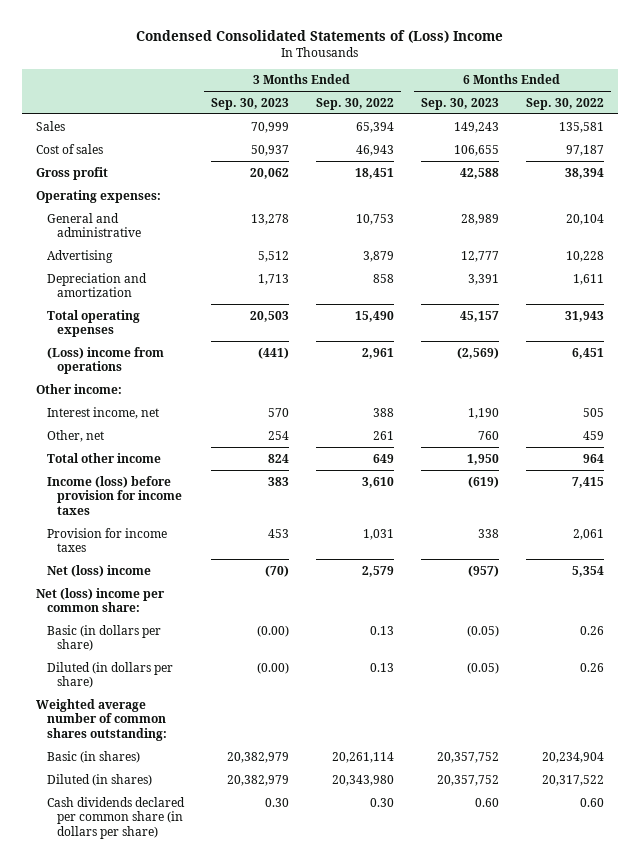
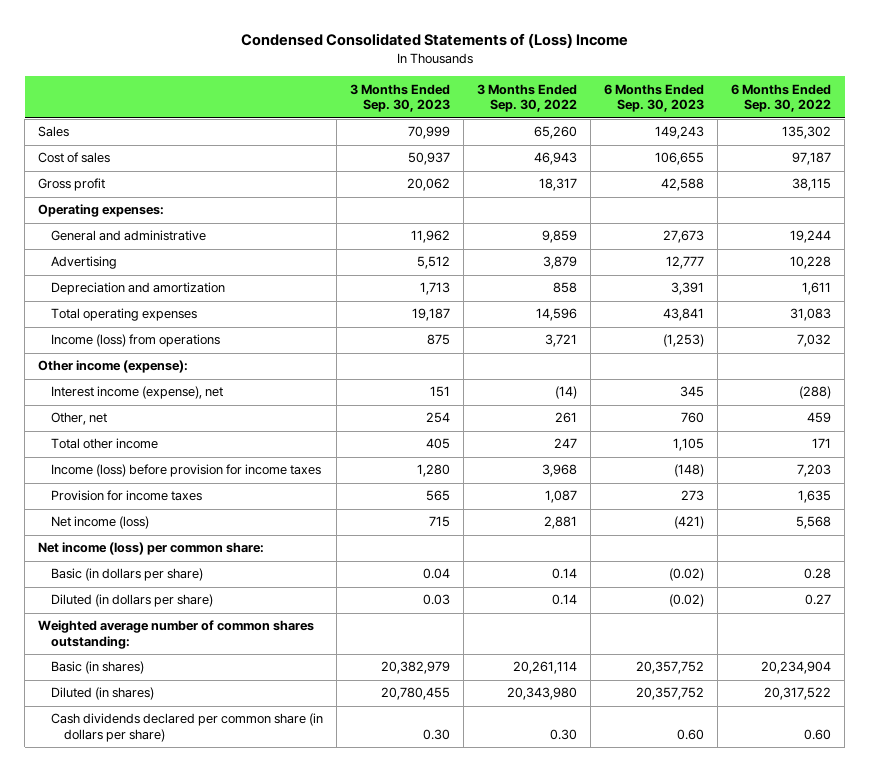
- Sales | 70,999 | 65,394 | 149,243 | 135,581
+ Sales | 70,999 | 65,260 | 149,243 | 135,302
- Gross profit | 20,062 | 18,451 | 42,588 | 38,394
+ Gross profit | 20,062 | 18,317 | 42,588 | 38,115
- General and administrative | 13,278 | 10,753 | 28,989 | 20,104
+ General and administrative | 11,962 | 9,859 | 27,673 | 19,244
- Total operating expenses | 20,503 | 15,490 | 45,157 | 31,943
- (Loss) income from operations | (441) | 2,961 | (2,569) | 6,451
- Other income:
- Interest income, net | 570 | 388 | 1,190 | 505
+ Total operating expenses | 19,187 | 14,596 | 43,841 | 31,083
+ Income (loss) from operations | 875 | 3,721 | (1,253) | 7,032
+ Other income (expense):
+ Interest income (expense), net | 151 | (14) | 345 | (288)
- Total other income | 824 | 649 | 1,950 | 964
- Income (loss) before provision for income taxes | 383 | 3,610 | (619) | 7,415
- Provision for income taxes | 453 | 1,031 | 338 | 2,061
- Net (loss) income | (70) | 2,579 | (957) | 5,354
- Net (loss) income per common share:
- Basic (in dollars per share) | (0.00) | 0.13 | (0.05) | 0.26
- Diluted (in dollars per share) | (0.00) | 0.13 | (0.05) | 0.26
+ Total other income | 405 | 247 | 1,105 | 171
+ Income (loss) before provision for income taxes | 1,280 | 3,968 | (148) | 7,203
+ Provision for income taxes | 565 | 1,087 | 273 | 1,635
+ Net income (loss) | 715 | 2,881 | (421) | 5,568
+ Net income (loss) per common share:
+ Basic (in dollars per share) | 0.04 | 0.14 | (0.02) | 0.28
+ Diluted (in dollars per share) | 0.03 | 0.14 | (0.02) | 0.27
- Diluted (in shares) | 20,382,979 | 20,343,980 | 20,357,752 | 20,317,522
+ Diluted (in shares) | 20,780,455 | 20,343,980 | 20,357,752 | 20,317,522

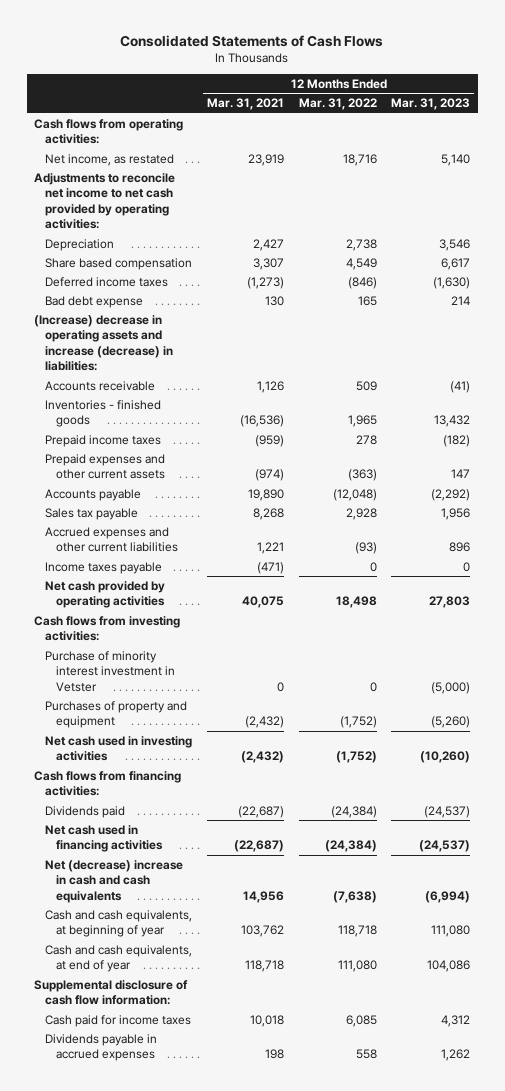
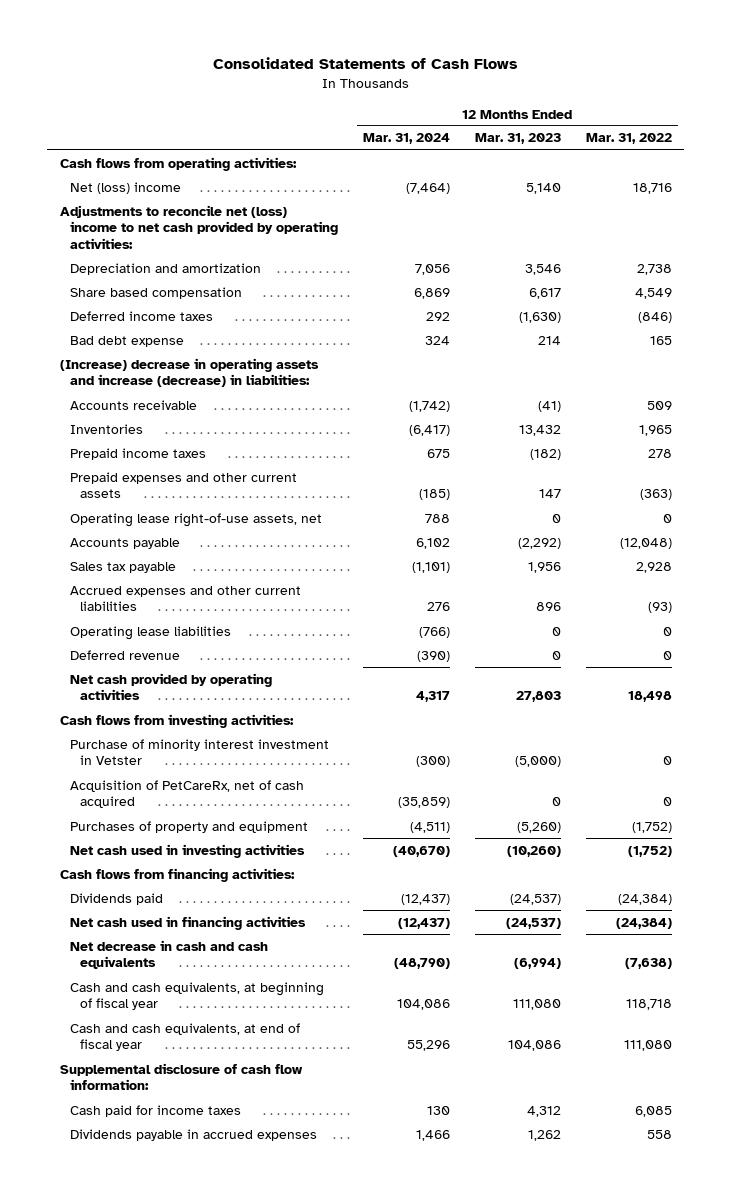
- | 12 Months Ended Mar. 31, 2021 | 12 Months Ended Mar. 31, 2022 | 12 Months Ended Mar. 31, 2023
+ | 12 Months Ended Mar. 31, 2024 | 12 Months Ended Mar. 31, 2023 | 12 Months Ended Mar. 31, 2022
- Net income, as restated | 23,919 | 18,716 | 5,140
- Adjustments to reconcile net income to net cash provided by operating activities:
- Depreciation | 2,427 | 2,738 | 3,546
+ Net (loss) income | (7,464) | 5,140 | 18,716
+ Adjustments to reconcile net (loss) income to net cash provided by operating activities:
+ Depreciation and amortization | 7,056 | 3,546 | 2,738
- Inventories - finished goods | (16,536) | 1,965 | 13,432
+ Inventories | (6,417) | 13,432 | 1,965
+ Operating lease right-of-use assets, net | 788 | 0 | 0
- Income taxes payable | (471) | 0 | 0
+ Operating lease liabilities | (766) | 0 | 0
+ Deferred revenue | (390) | 0 | 0
+ Acquisition of PetCareRx, net of cash acquired | (35,859) | 0 | 0
- Net (decrease) increase in cash and cash equivalents | 14,956 | (7,638) | (6,994)
- Cash and cash equivalents, at beginning of year | 103,762 | 118,718 | 111,080
- Cash and cash equivalents, at end of year | 118,718 | 111,080 | 104,086
+ Net decrease in cash and cash equivalents | (48,790) | (6,994) | (7,638)
+ Cash and cash equivalents, at beginning of fiscal year | 104,086 | 111,080 | 118,718
+ Cash and cash equivalents, at end of fiscal year | 55,296 | 104,086 | 111,080

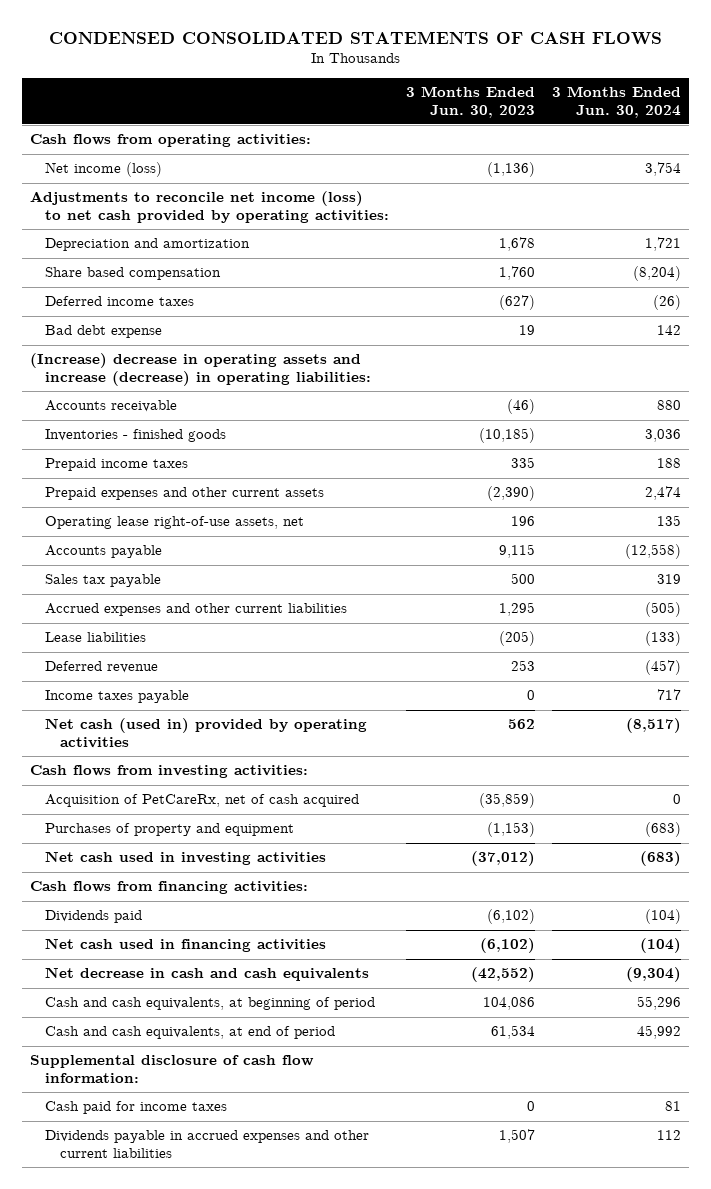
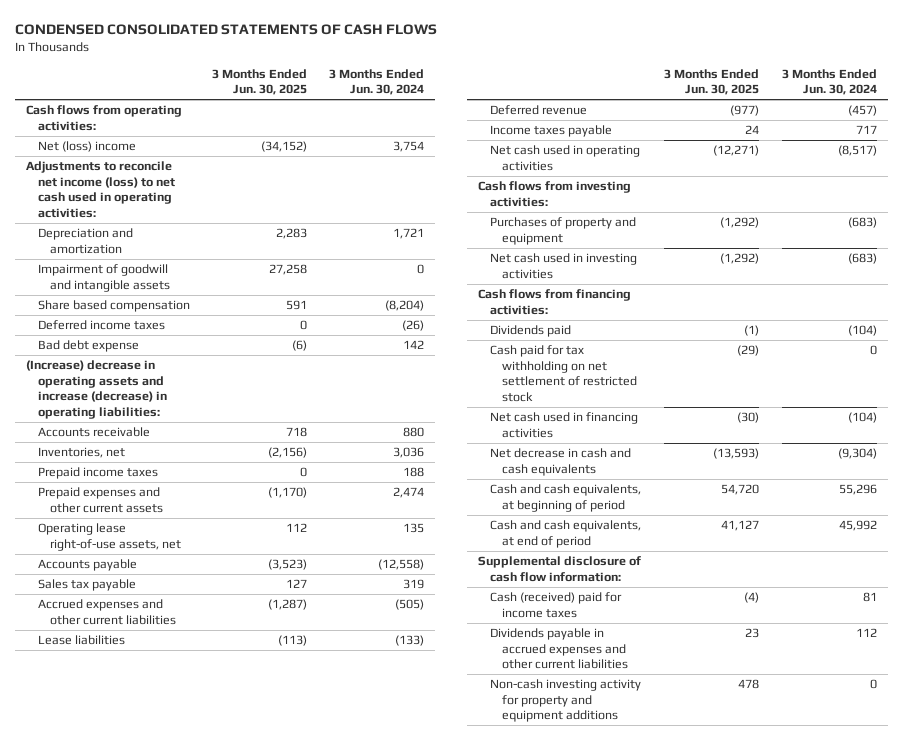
- | 3 Months Ended Jun. 30, 2023 | 3 Months Ended Jun. 30, 2024
+ | 3 Months Ended Jun. 30, 2025 | 3 Months Ended Jun. 30, 2024
- Net income (loss) | (1,136) | 3,754
- Adjustments to reconcile net income (loss) to net cash provided by operating activities:
+ Net (loss) income | (34,152) | 3,754
+ Adjustments to reconcile net income (loss) to net cash used in operating activities:
+ Impairment of goodwill and intangible assets | 27,258 | 0
- Inventories - finished goods | (10,185) | 3,036
+ Inventories, net | (2,156) | 3,036
- Net cash (used in) provided by operating activities | 562 | (8,517)
+ Net cash used in operating activities | (12,271) | (8,517)
- Acquisition of PetCareRx, net of cash acquired | (35,859) | 0
+ Cash paid for tax withholding on net settlement of restricted stock | (29) | 0
- Cash paid for income taxes | 0 | 81
+ Cash (received) paid for income taxes | (4) | 81
+ Non-cash investing activity for property and equipment additions | 478 | 0

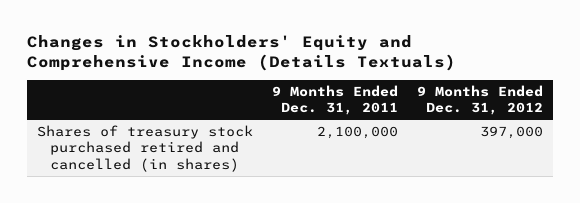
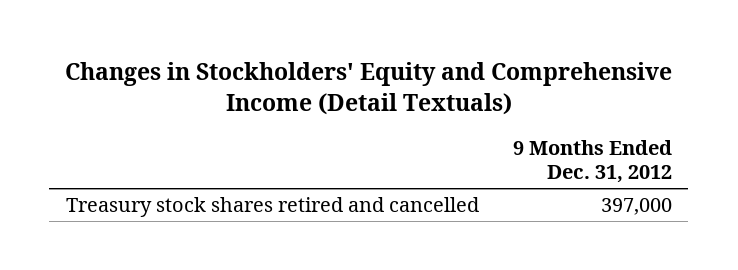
- Changes in Stockholders' Equity and Comprehensive Income (Details Textuals)
+ Changes in Stockholders' Equity and Comprehensive Income (Detail Textuals)
- | 9 Months Ended Dec. 31, 2011 | 9 Months Ended Dec. 31, 2012
+ | 9 Months Ended Dec. 31, 2012
- Shares of treasury stock purchased retired and cancelled (in shares) | 2,100,000 | 397,000
+ Treasury stock shares retired and cancelled | 397,000

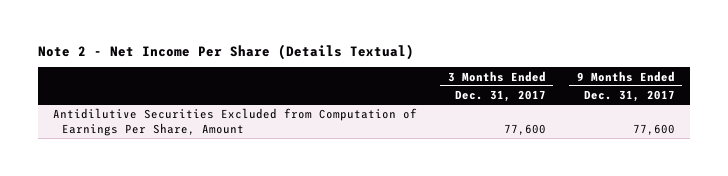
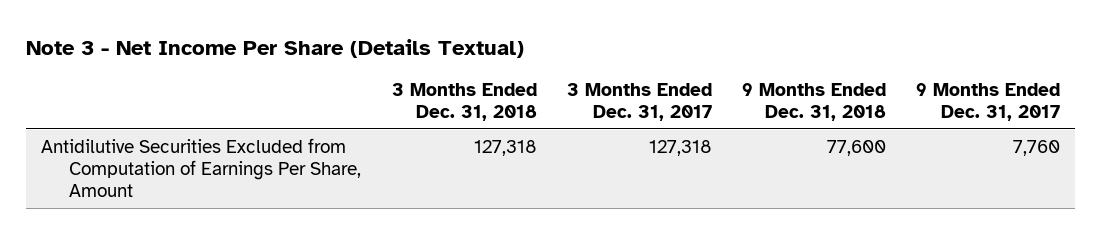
- Note 2 - Net Income Per Share (Details Textual)
+ Note 3 - Net Income Per Share (Details Textual)
- | 3 Months Ended Dec. 31, 2017 | 9 Months Ended Dec. 31, 2017
+ | 3 Months Ended Dec. 31, 2018 | 3 Months Ended Dec. 31, 2017 | 9 Months Ended Dec. 31, 2018 | 9 Months Ended Dec. 31, 2017
- Antidilutive Securities Excluded from Computation of Earnings Per Share, Amount | 77,600 | 77,600
+ Antidilutive Securities Excluded from Computation of Earnings Per Share, Amount | 127,318 | 127,318 | 77,600 | 7,760

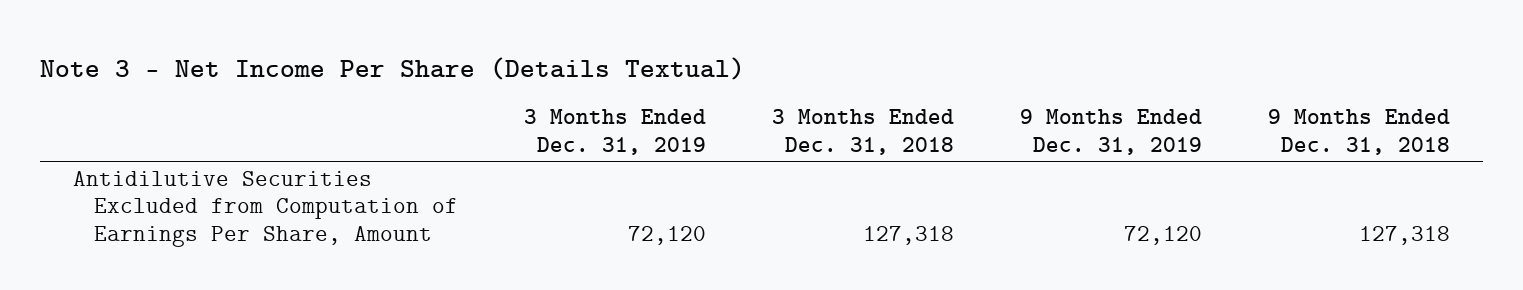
- | 3 Months Ended Dec. 31, 2018 | 3 Months Ended Dec. 31, 2017 | 9 Months Ended Dec. 31, 2018 | 9 Months Ended Dec. 31, 2017
+ | 3 Months Ended Dec. 31, 2019 | 3 Months Ended Dec. 31, 2018 | 9 Months Ended Dec. 31, 2019 | 9 Months Ended Dec. 31, 2018
- Antidilutive Securities Excluded from Computation of Earnings Per Share, Amount | 127,318 | 127,318 | 77,600 | 7,760
+ Antidilutive Securities Excluded from Computation of Earnings Per Share, Amount | 72,120 | 127,318 | 72,120 | 127,318

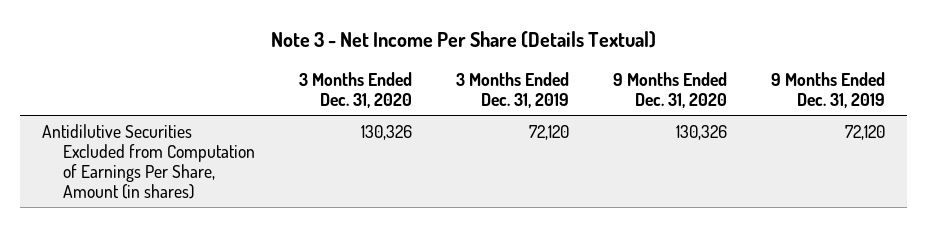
- | 3 Months Ended Dec. 31, 2019 | 3 Months Ended Dec. 31, 2018 | 9 Months Ended Dec. 31, 2019 | 9 Months Ended Dec. 31, 2018
+ | 3 Months Ended Dec. 31, 2020 | 3 Months Ended Dec. 31, 2019 | 9 Months Ended Dec. 31, 2020 | 9 Months Ended Dec. 31, 2019
- Antidilutive Securities Excluded from Computation of Earnings Per Share, Amount | 72,120 | 127,318 | 72,120 | 127,318
+ Antidilutive Securities Excluded from Computation of Earnings Per Share, Amount (in shares) | 130,326 | 72,120 | 130,326 | 72,120

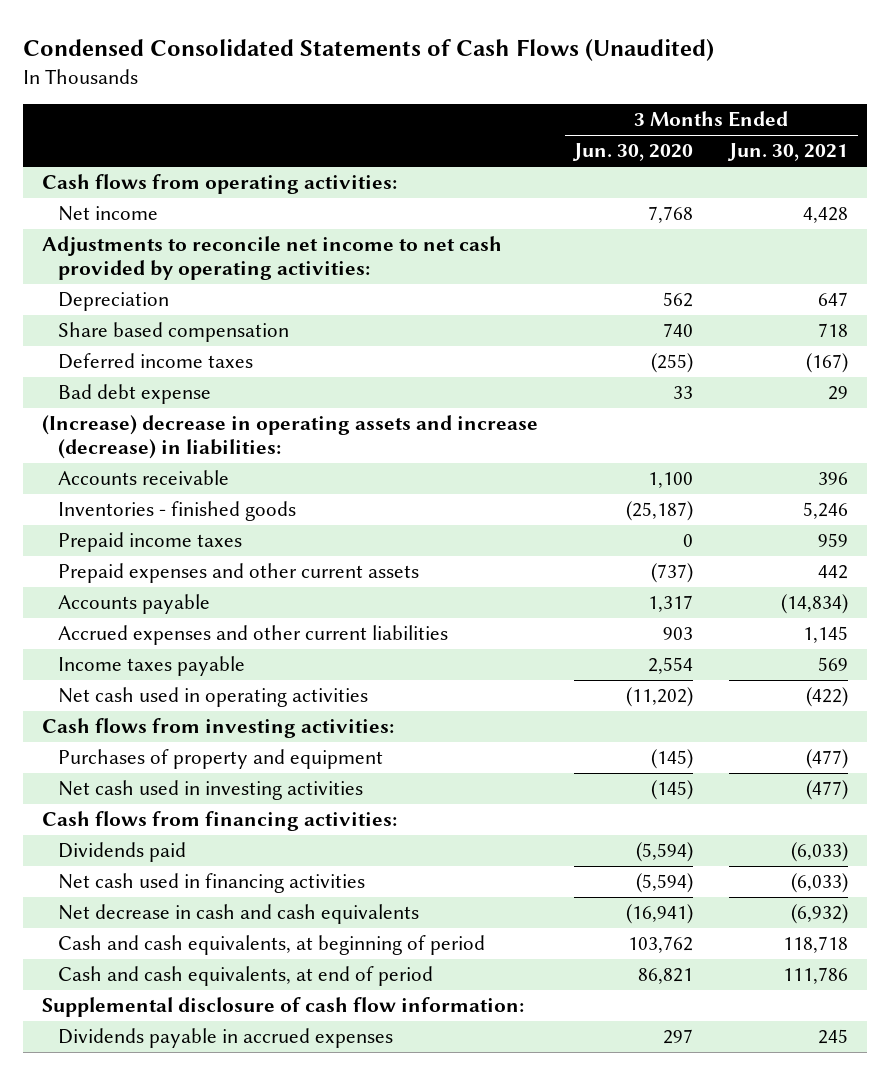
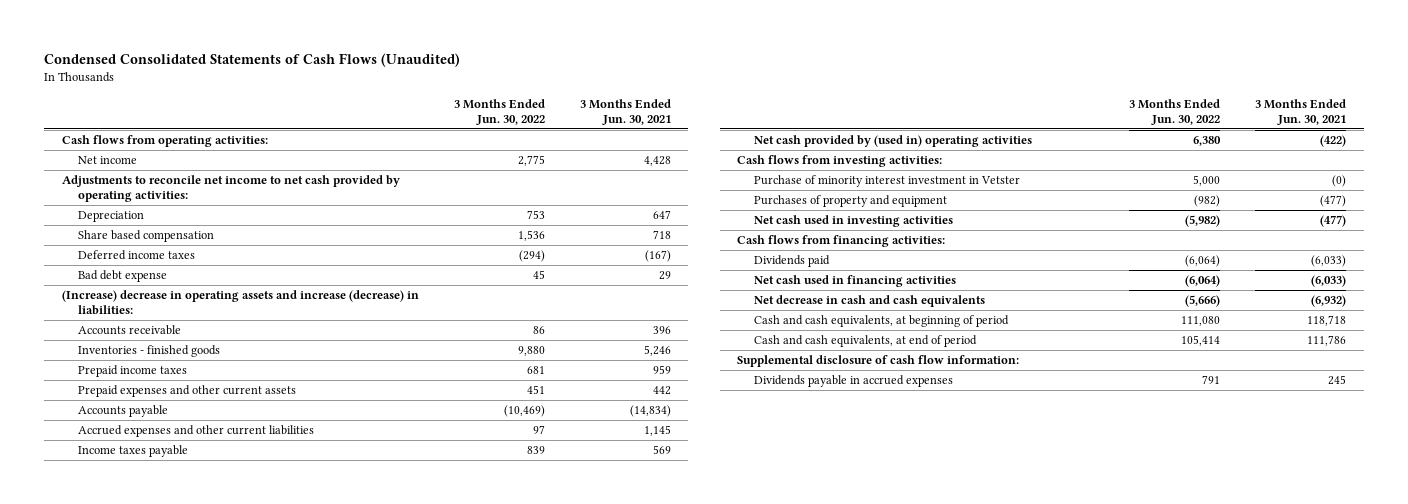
- | 3 Months Ended Jun. 30, 2020 | 3 Months Ended Jun. 30, 2021
+ | 3 Months Ended Jun. 30, 2022 | 3 Months Ended Jun. 30, 2021
- Net cash used in operating activities | (11,202) | (422)
+ Net cash provided by (used in) operating activities | 6,380 | (422)
+ Purchase of minority interest investment in Vetster | 5,000 | (0)

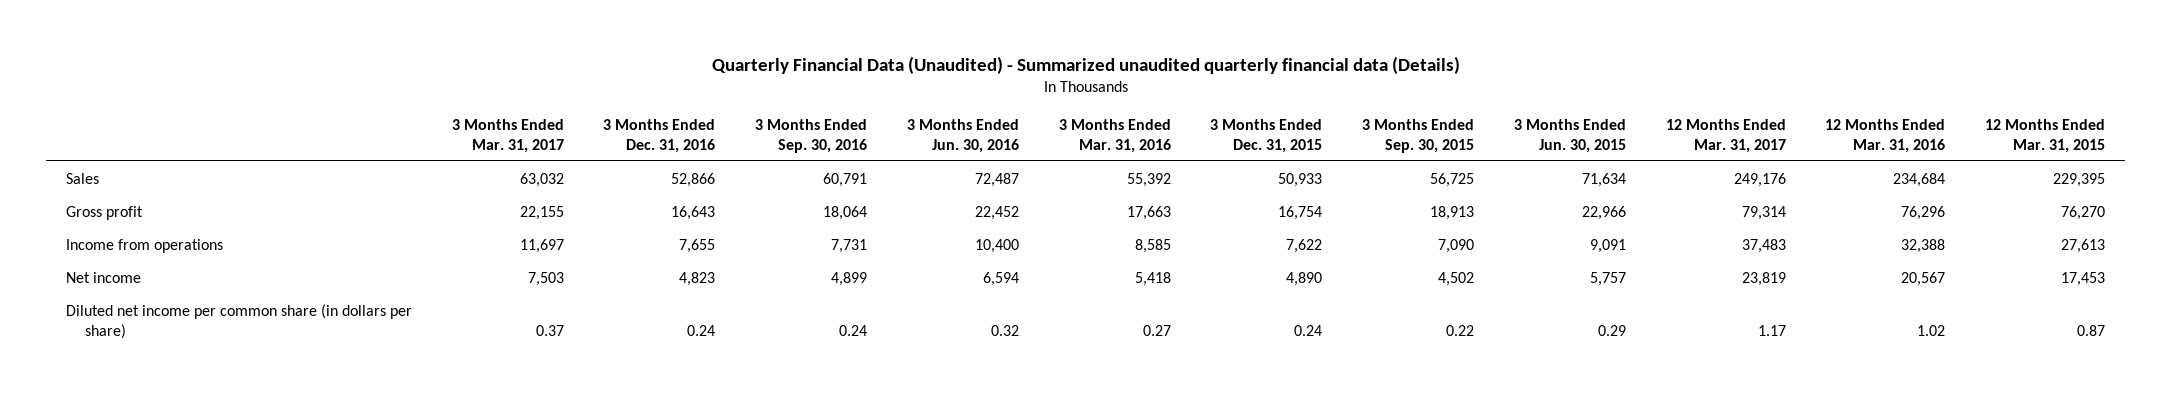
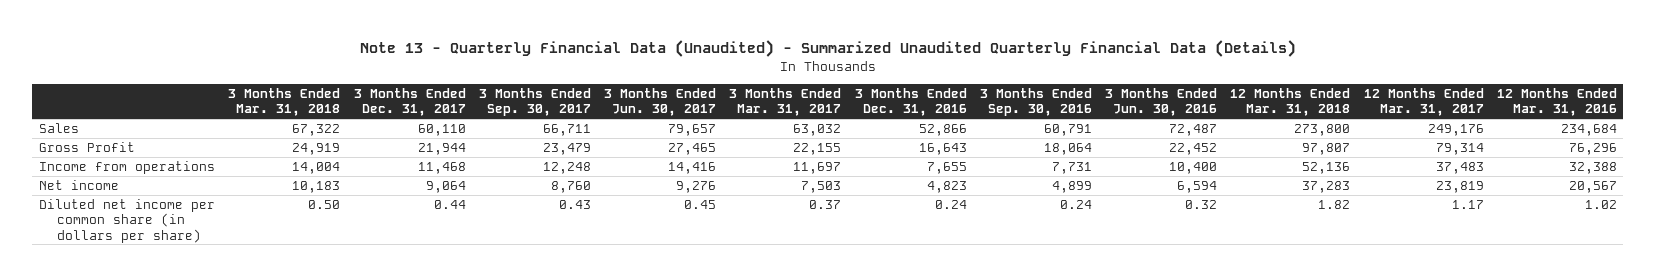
- Quarterly Financial Data (Unaudited) - Summarized unaudited quarterly financial data (Details)
+ Note 13 - Quarterly Financial Data (Unaudited) - Summarized Unaudited Quarterly Financial Data (Details)
- | 3 Months Ended Mar. 31, 2017 | 3 Months Ended Dec. 31, 2016 | 3 Months Ended Sep. 30, 2016 | 3 Months Ended Jun. 30, 2016 | 3 Months Ended Mar. 31, 2016 | 3 Months Ended Dec. 31, 2015 | 3 Months Ended Sep. 30, 2015 | 3 Months Ended Jun. 30, 2015 | 12 Months Ended Mar. 31, 2017 | 12 Months Ended Mar. 31, 2016 | 12 Months Ended Mar. 31, 2015
+ | 3 Months Ended Mar. 31, 2018 | 3 Months Ended Dec. 31, 2017 | 3 Months Ended Sep. 30, 2017 | 3 Months Ended Jun. 30, 2017 | 3 Months Ended Mar. 31, 2017 | 3 Months Ended Dec. 31, 2016 | 3 Months Ended Sep. 30, 2016 | 3 Months Ended Jun. 30, 2016 | 12 Months Ended Mar. 31, 2018 | 12 Months Ended Mar. 31, 2017 | 12 Months Ended Mar. 31, 2016
- Gross profit | 22,155 | 16,643 | 18,064 | 22,452 | 17,663 | 16,754 | 18,913 | 22,966 | 79,314 | 76,296 | 76,270
+ Gross Profit | 24,919 | 21,944 | 23,479 | 27,465 | 22,155 | 16,643 | 18,064 | 22,452 | 97,807 | 79,314 | 76,296

